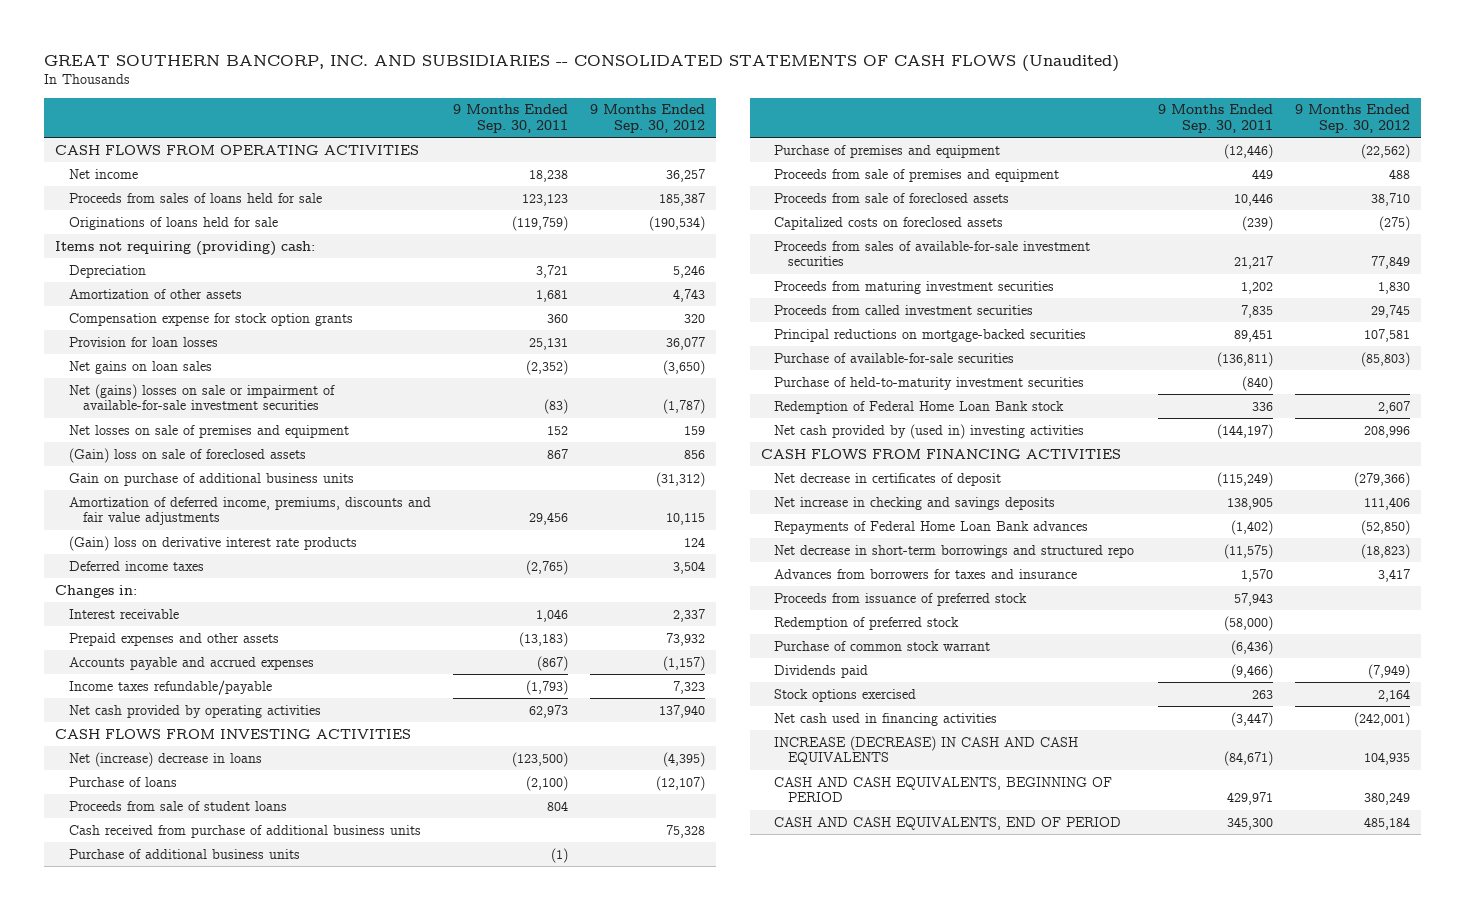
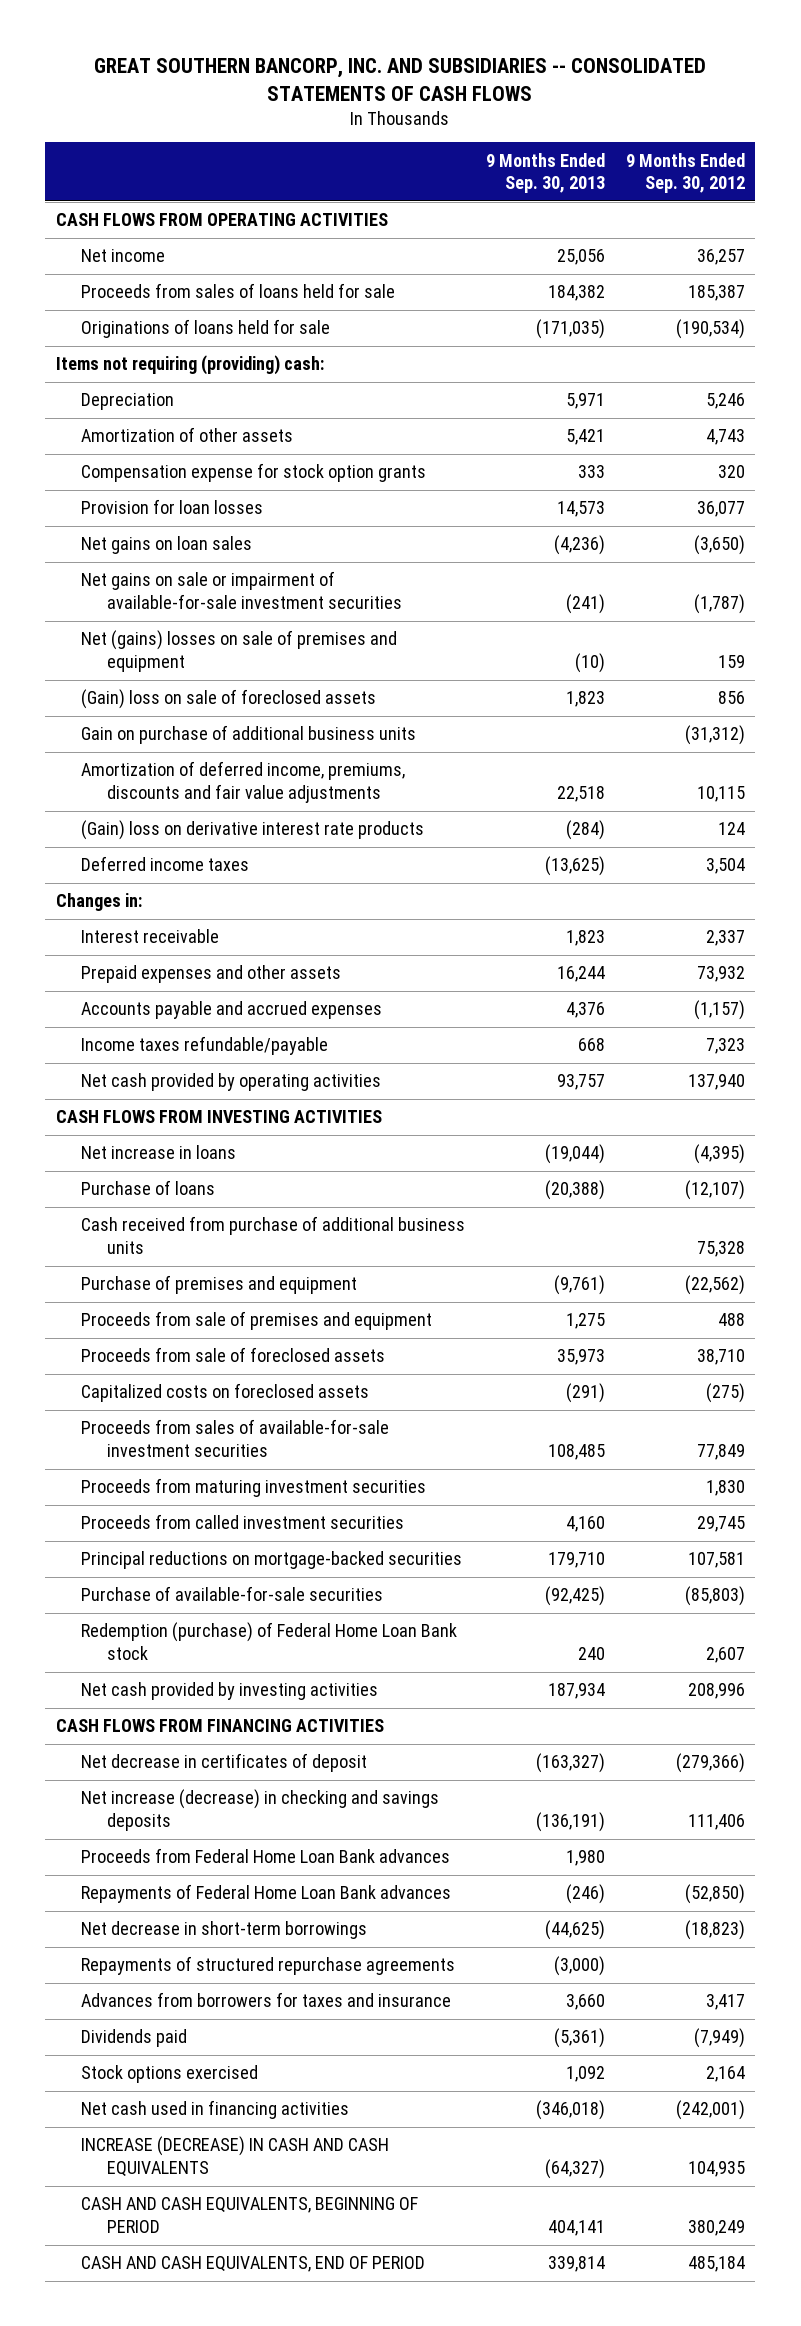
- GREAT SOUTHERN BANCORP, INC. AND SUBSIDIARIES -- CONSOLIDATED STATEMENTS OF CASH FLOWS (Unaudited)
+ GREAT SOUTHERN BANCORP, INC. AND SUBSIDIARIES -- CONSOLIDATED STATEMENTS OF CASH FLOWS
- | 9 Months Ended Sep. 30, 2011 | 9 Months Ended Sep. 30, 2012
+ | 9 Months Ended Sep. 30, 2013 | 9 Months Ended Sep. 30, 2012
- Net (gains) losses on sale or impairment of available-for-sale investment securities | (83) | (1,787)
- Net losses on sale of premises and equipment | 152 | 159
+ Net gains on sale or impairment of available-for-sale investment securities | (241) | (1,787)
+ Net (gains) losses on sale of premises and equipment | (10) | 159
- Net (increase) decrease in loans | (123,500) | (4,395)
+ Net increase in loans | (19,044) | (4,395)
- Proceeds from sale of student loans | 804 |
- Purchase of additional business units | (1) |
- Purchase of held-to-maturity investment securities | (840) |
- Redemption of Federal Home Loan Bank stock | 336 | 2,607
- Net cash provided by (used in) investing activities | (144,197) | 208,996
+ Redemption (purchase) of Federal Home Loan Bank stock | 240 | 2,607
+ Net cash provided by investing activities | 187,934 | 208,996
- Net increase in checking and savings deposits | 138,905 | 111,406
+ Net increase (decrease) in checking and savings deposits | (136,191) | 111,406
+ Proceeds from Federal Home Loan Bank advances | 1,980 |
- Net decrease in short-term borrowings and structured repo | (11,575) | (18,823)
+ Net decrease in short-term borrowings | (44,625) | (18,823)
+ Repayments of structured repurchase agreements | (3,000) |
- Proceeds from issuance of preferred stock | 57,943 |
- Redemption of preferred stock | (58,000) |
- Purchase of common stock warrant | (6,436) |

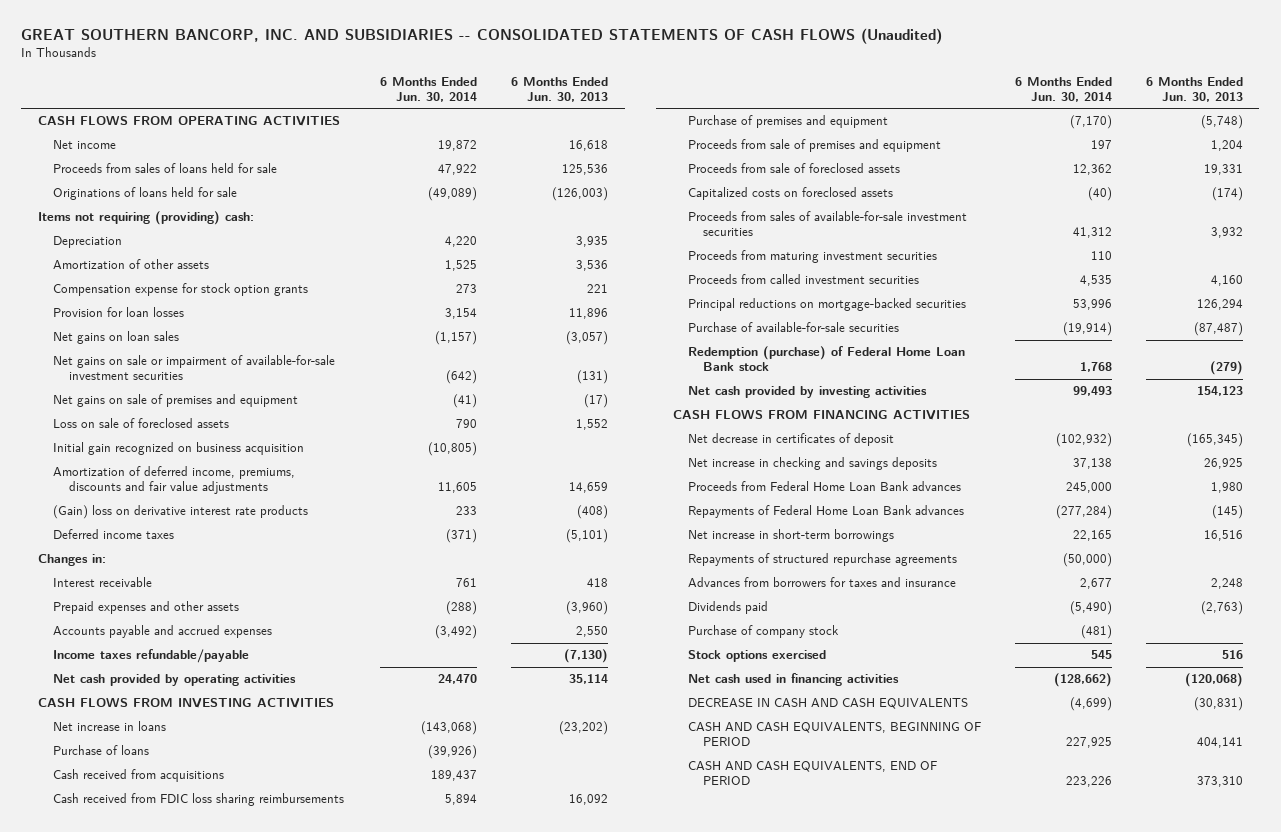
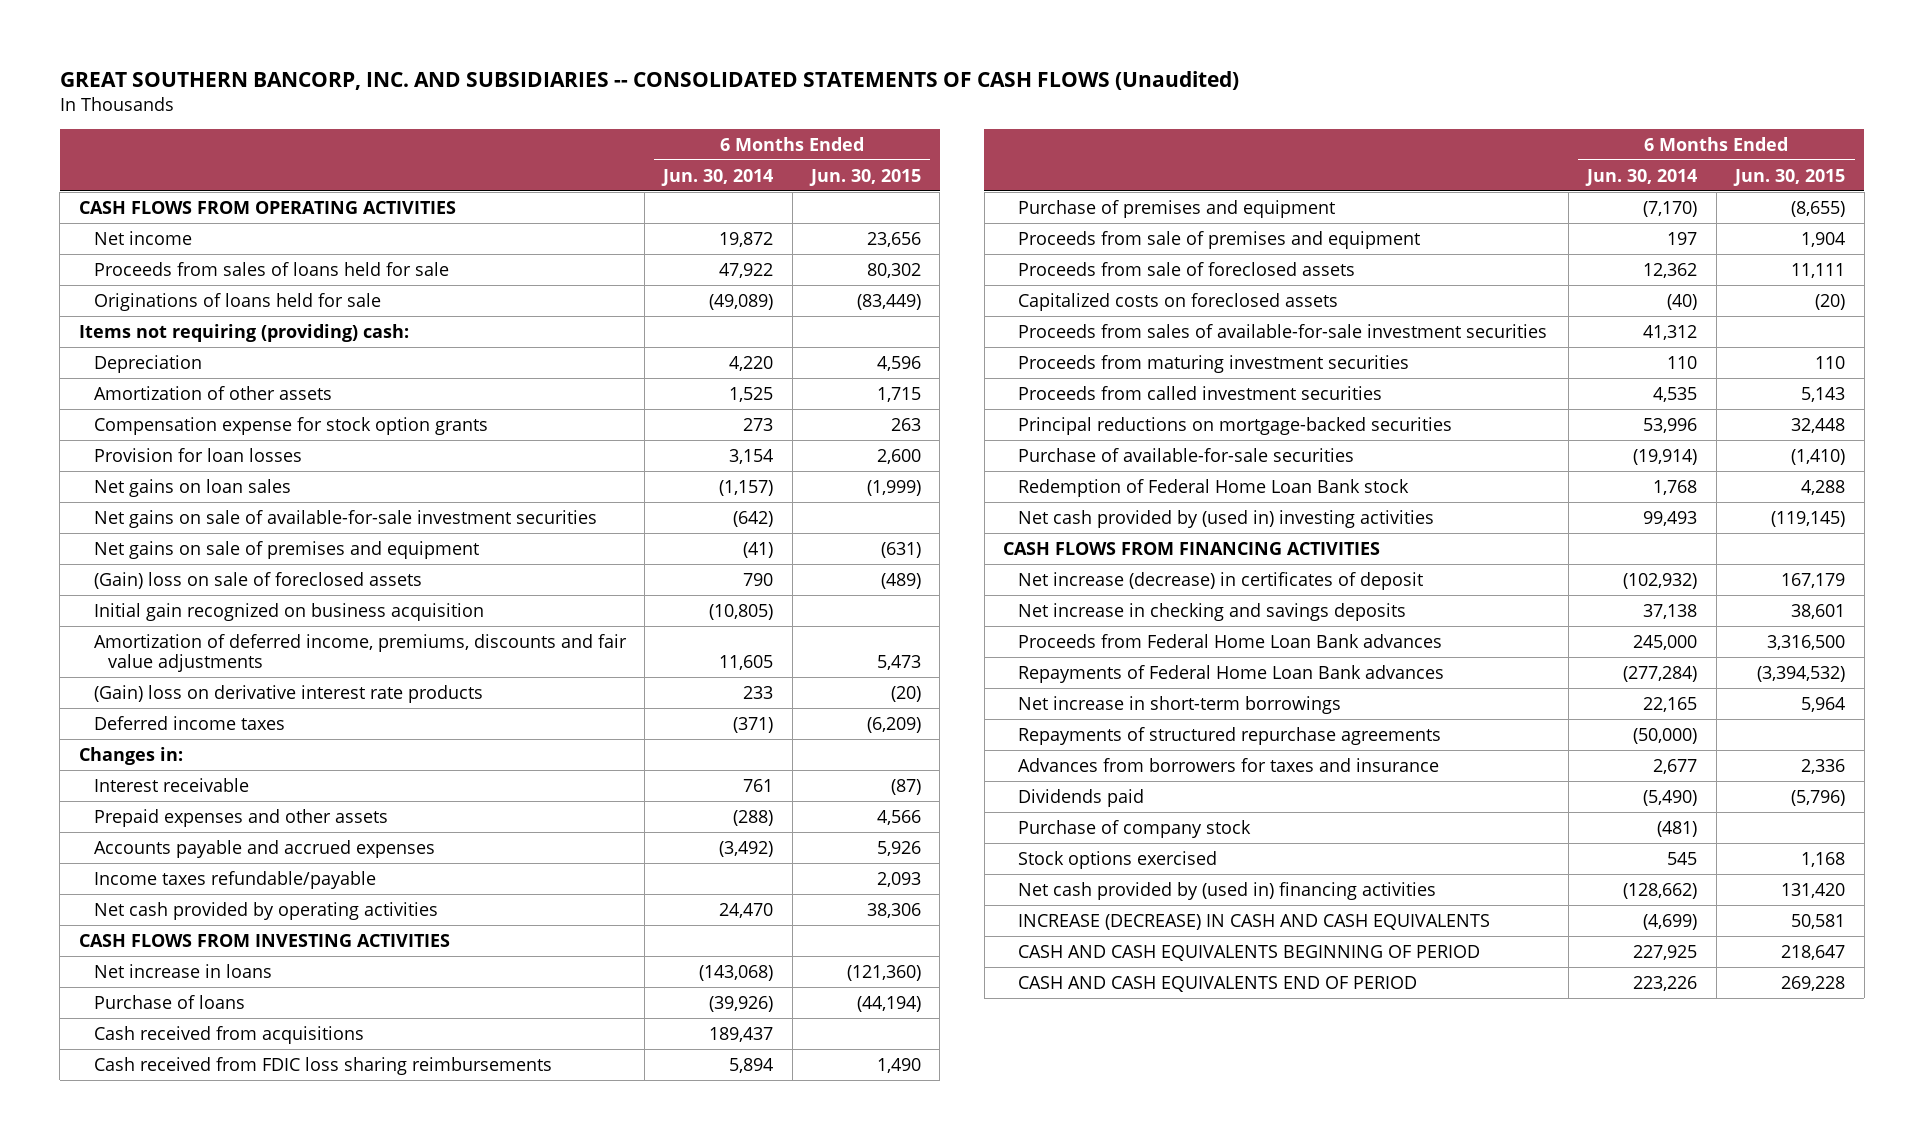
- | 6 Months Ended Jun. 30, 2014 | 6 Months Ended Jun. 30, 2013
+ | 6 Months Ended Jun. 30, 2014 | 6 Months Ended Jun. 30, 2015
- Net gains on sale or impairment of available-for-sale investment securities | (642) | (131)
+ Net gains on sale of available-for-sale investment securities | (642) |
- Loss on sale of foreclosed assets | 790 | 1,552
+ (Gain) loss on sale of foreclosed assets | 790 | (489)
- Redemption (purchase) of Federal Home Loan Bank stock | 1,768 | (279)
- Net cash provided by investing activities | 99,493 | 154,123
+ Redemption of Federal Home Loan Bank stock | 1,768 | 4,288
+ Net cash provided by (used in) investing activities | 99,493 | (119,145)
- Net decrease in certificates of deposit | (102,932) | (165,345)
+ Net increase (decrease) in certificates of deposit | (102,932) | 167,179
- Net cash used in financing activities | (128,662) | (120,068)
- DECREASE IN CASH AND CASH EQUIVALENTS | (4,699) | (30,831)
- CASH AND CASH EQUIVALENTS, BEGINNING OF PERIOD | 227,925 | 404,141
- CASH AND CASH EQUIVALENTS, END OF PERIOD | 223,226 | 373,310
+ Net cash provided by (used in) financing activities | (128,662) | 131,420
+ INCREASE (DECREASE) IN CASH AND CASH EQUIVALENTS | (4,699) | 50,581
+ CASH AND CASH EQUIVALENTS BEGINNING OF PERIOD | 227,925 | 218,647
+ CASH AND CASH EQUIVALENTS END OF PERIOD | 223,226 | 269,228

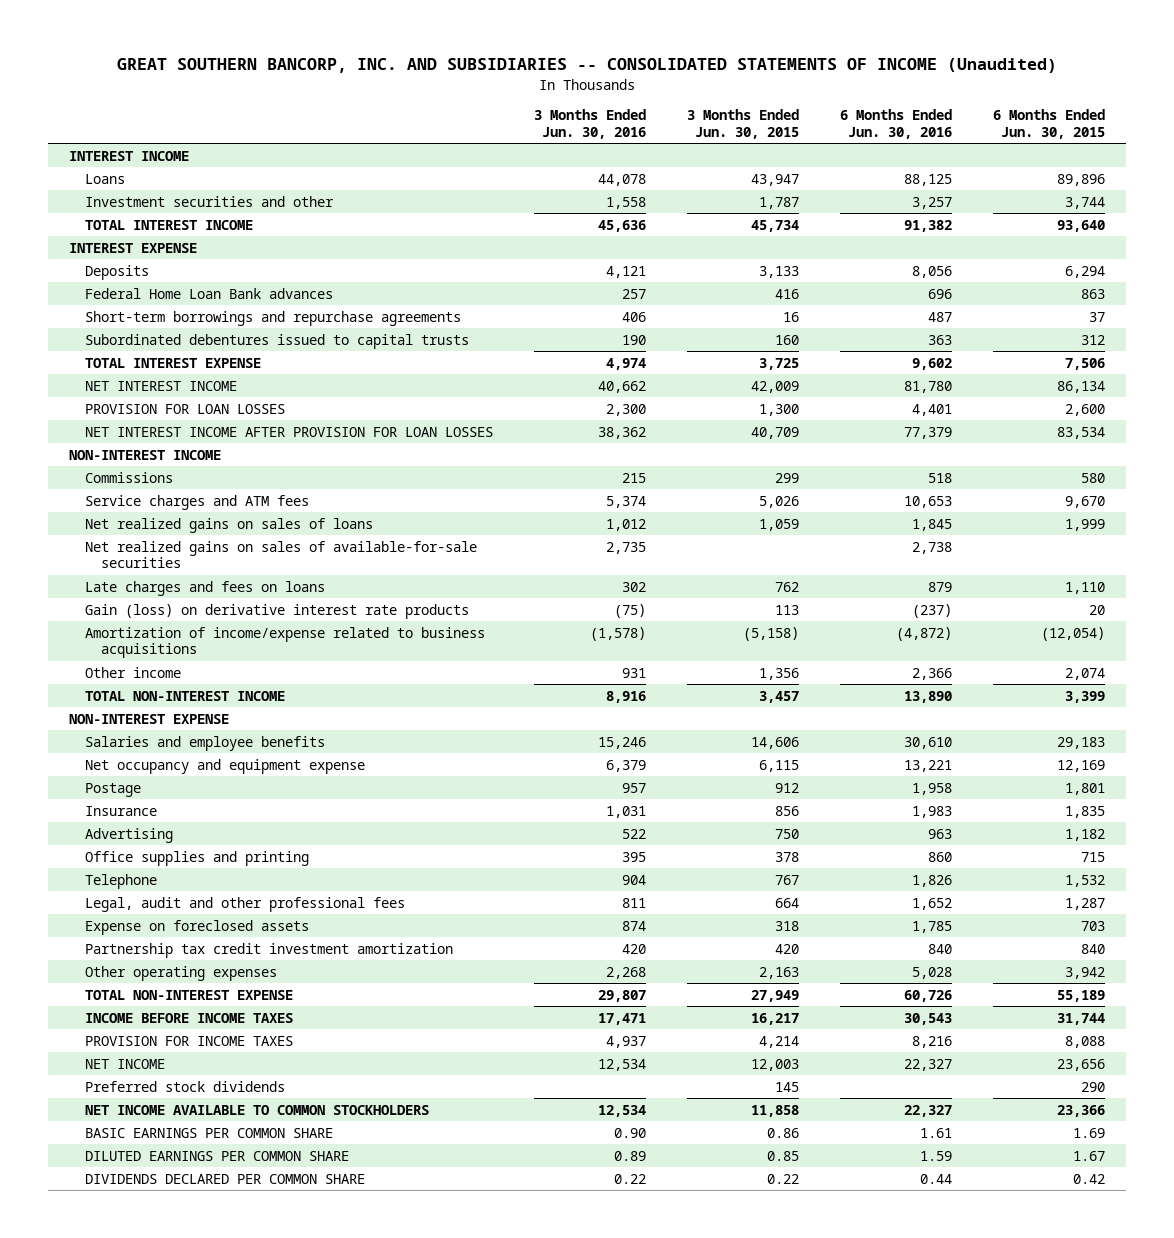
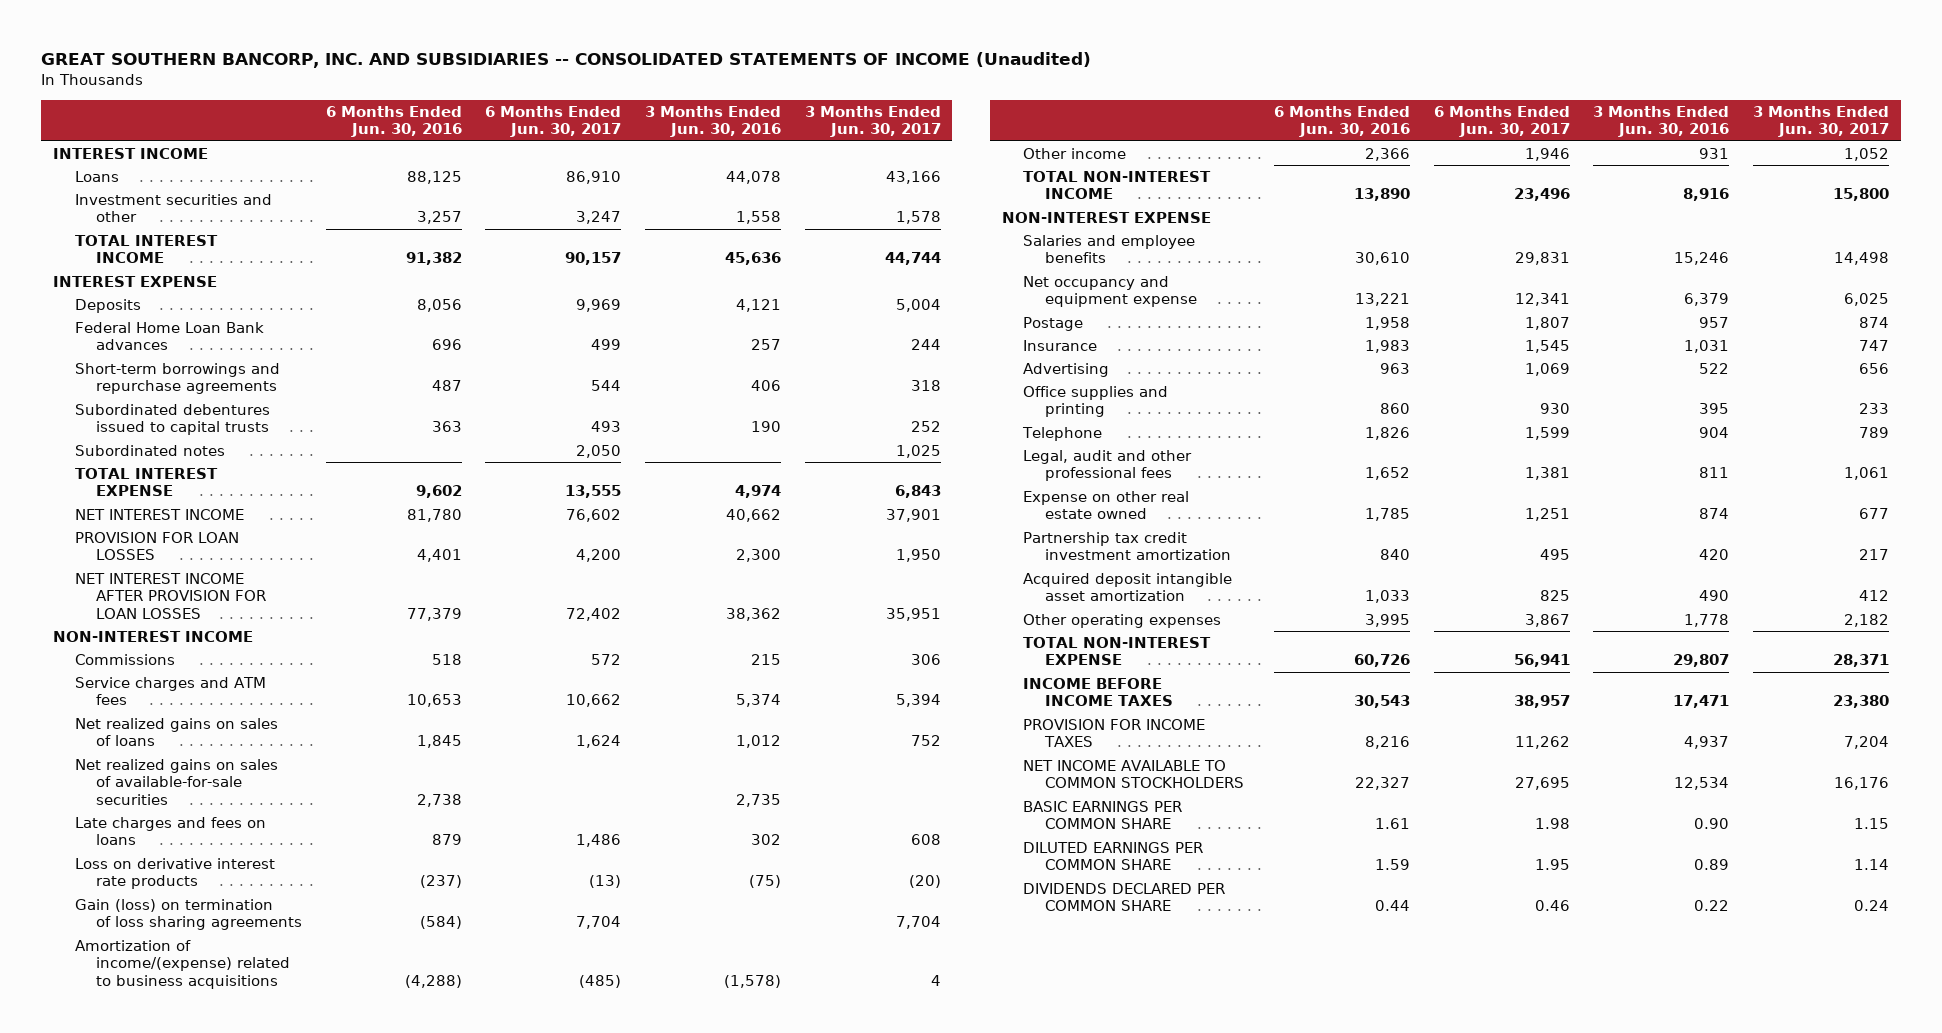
- | 3 Months Ended Jun. 30, 2016 | 3 Months Ended Jun. 30, 2015 | 6 Months Ended Jun. 30, 2016 | 6 Months Ended Jun. 30, 2015
+ | 6 Months Ended Jun. 30, 2016 | 6 Months Ended Jun. 30, 2017 | 3 Months Ended Jun. 30, 2016 | 3 Months Ended Jun. 30, 2017
+ Subordinated notes | | 2,050 | | 1,025
- Gain (loss) on derivative interest rate products | (75) | 113 | (237) | 20
- Amortization of income/expense related to business acquisitions | (1,578) | (5,158) | (4,872) | (12,054)
+ Loss on derivative interest rate products | (237) | (13) | (75) | (20)
+ Gain (loss) on termination of loss sharing agreements | (584) | 7,704 | | 7,704
+ Amortization of income/(expense) related to business acquisitions | (4,288) | (485) | (1,578) | 4
- Expense on foreclosed assets | 874 | 318 | 1,785 | 703
+ Expense on other real estate owned | 1,785 | 1,251 | 874 | 677
- Other operating expenses | 2,268 | 2,163 | 5,028 | 3,942
+ Acquired deposit intangible asset amortization | 1,033 | 825 | 490 | 412
+ Other operating expenses | 3,995 | 3,867 | 1,778 | 2,182
- NET INCOME | 12,534 | 12,003 | 22,327 | 23,656
- Preferred stock dividends | | 145 | | 290

